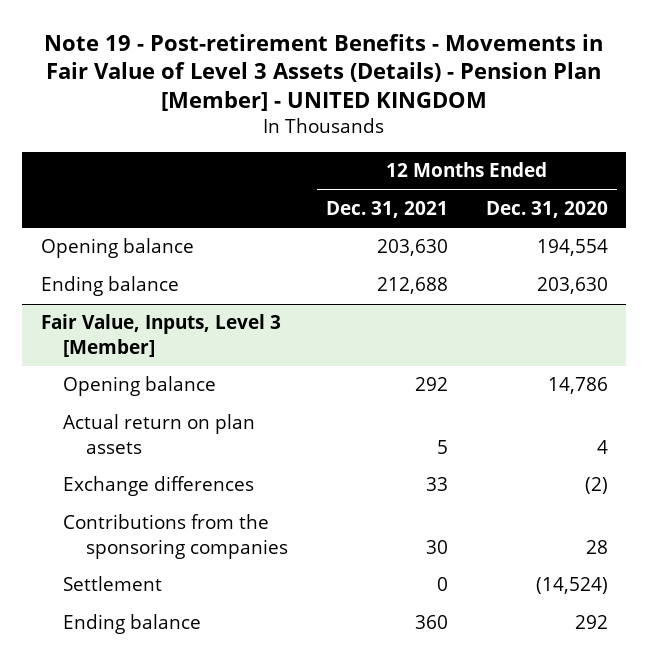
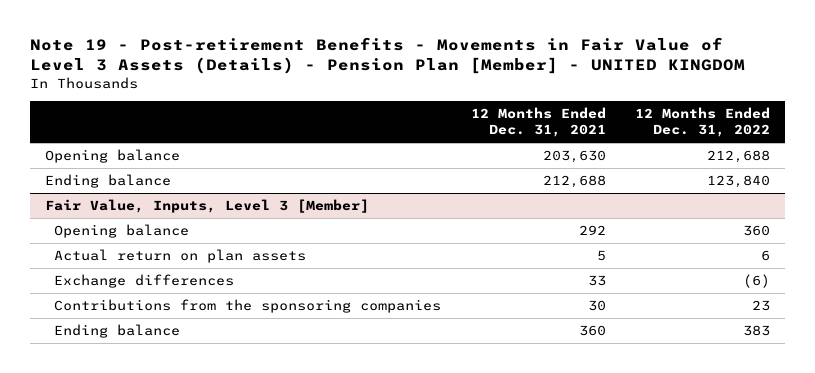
- | 12 Months Ended Dec. 31, 2021 | 12 Months Ended Dec. 31, 2020
+ | 12 Months Ended Dec. 31, 2021 | 12 Months Ended Dec. 31, 2022
@ Fair Value, Inputs, Level 3 [Member]
- Settlement | 0 | (14,524)

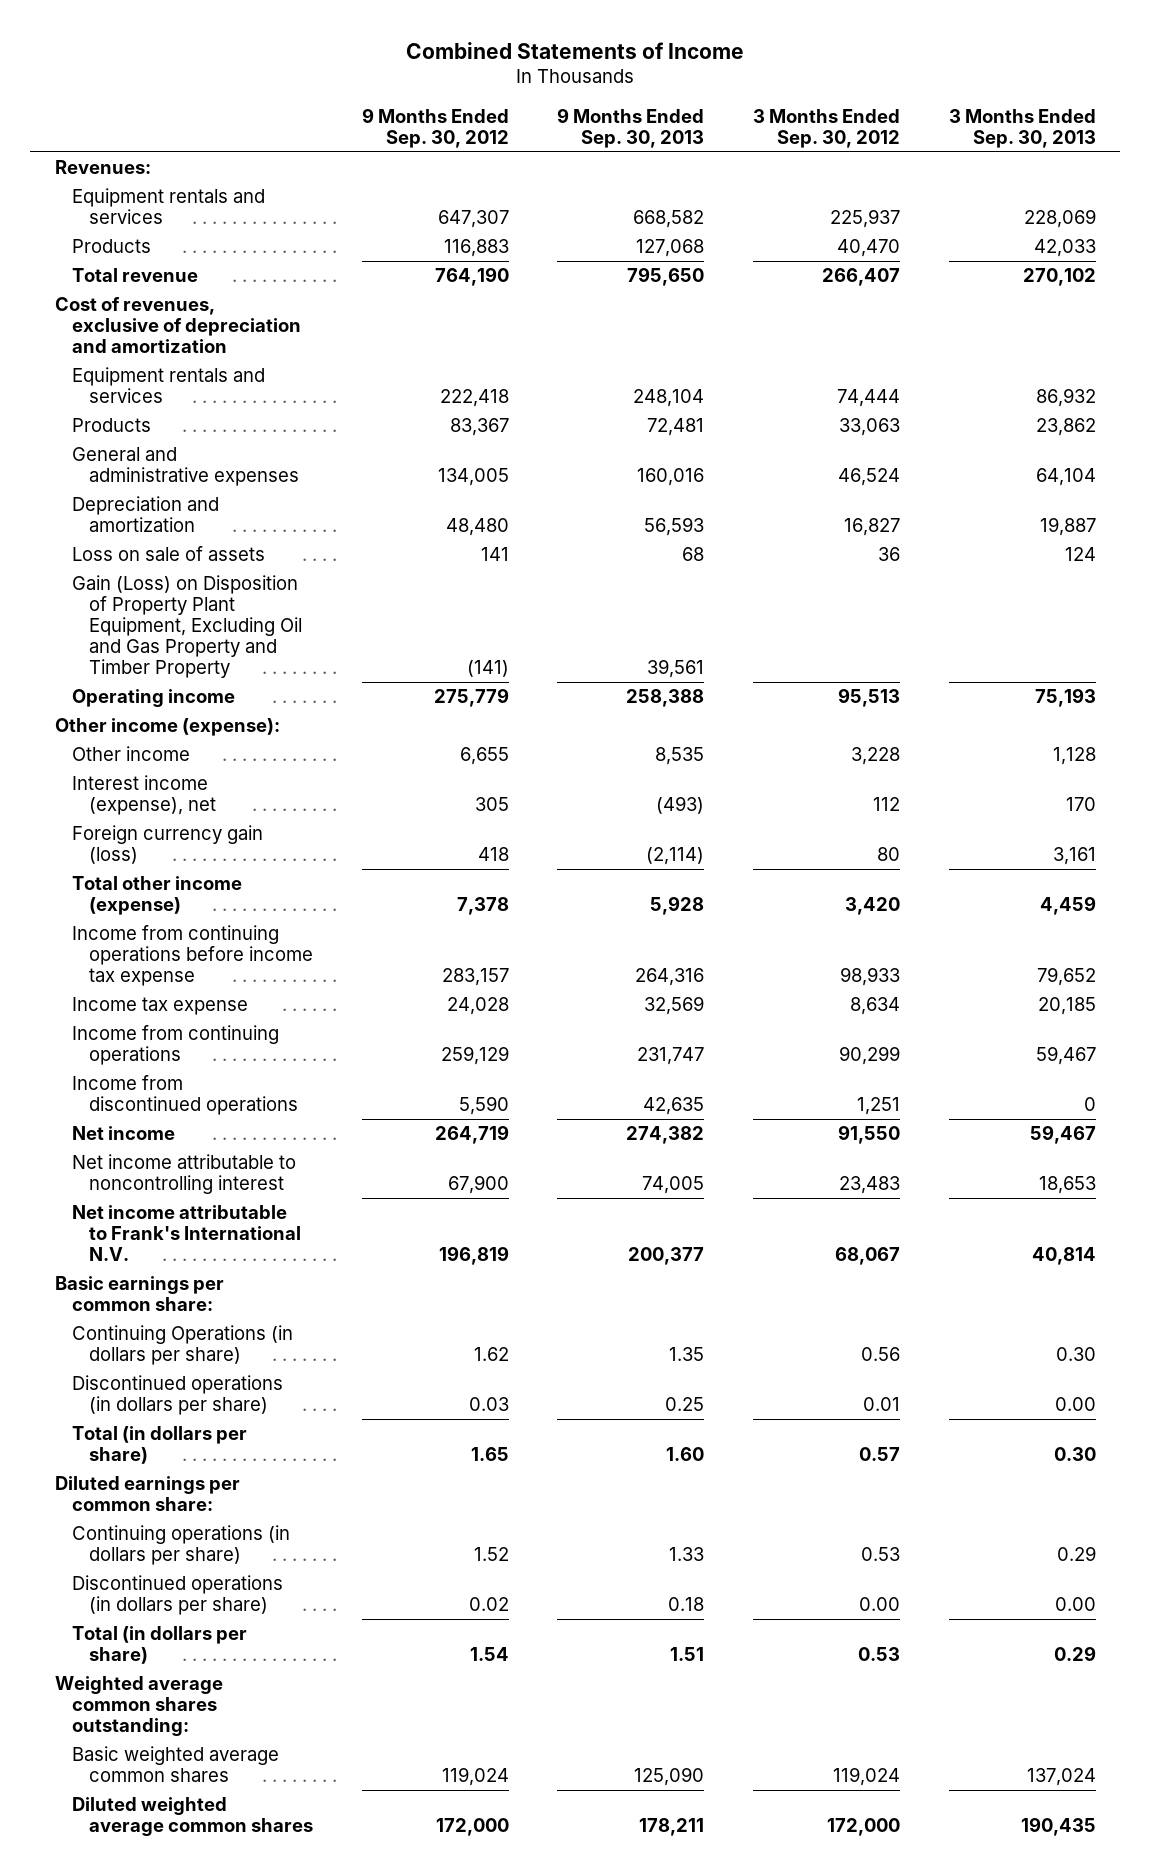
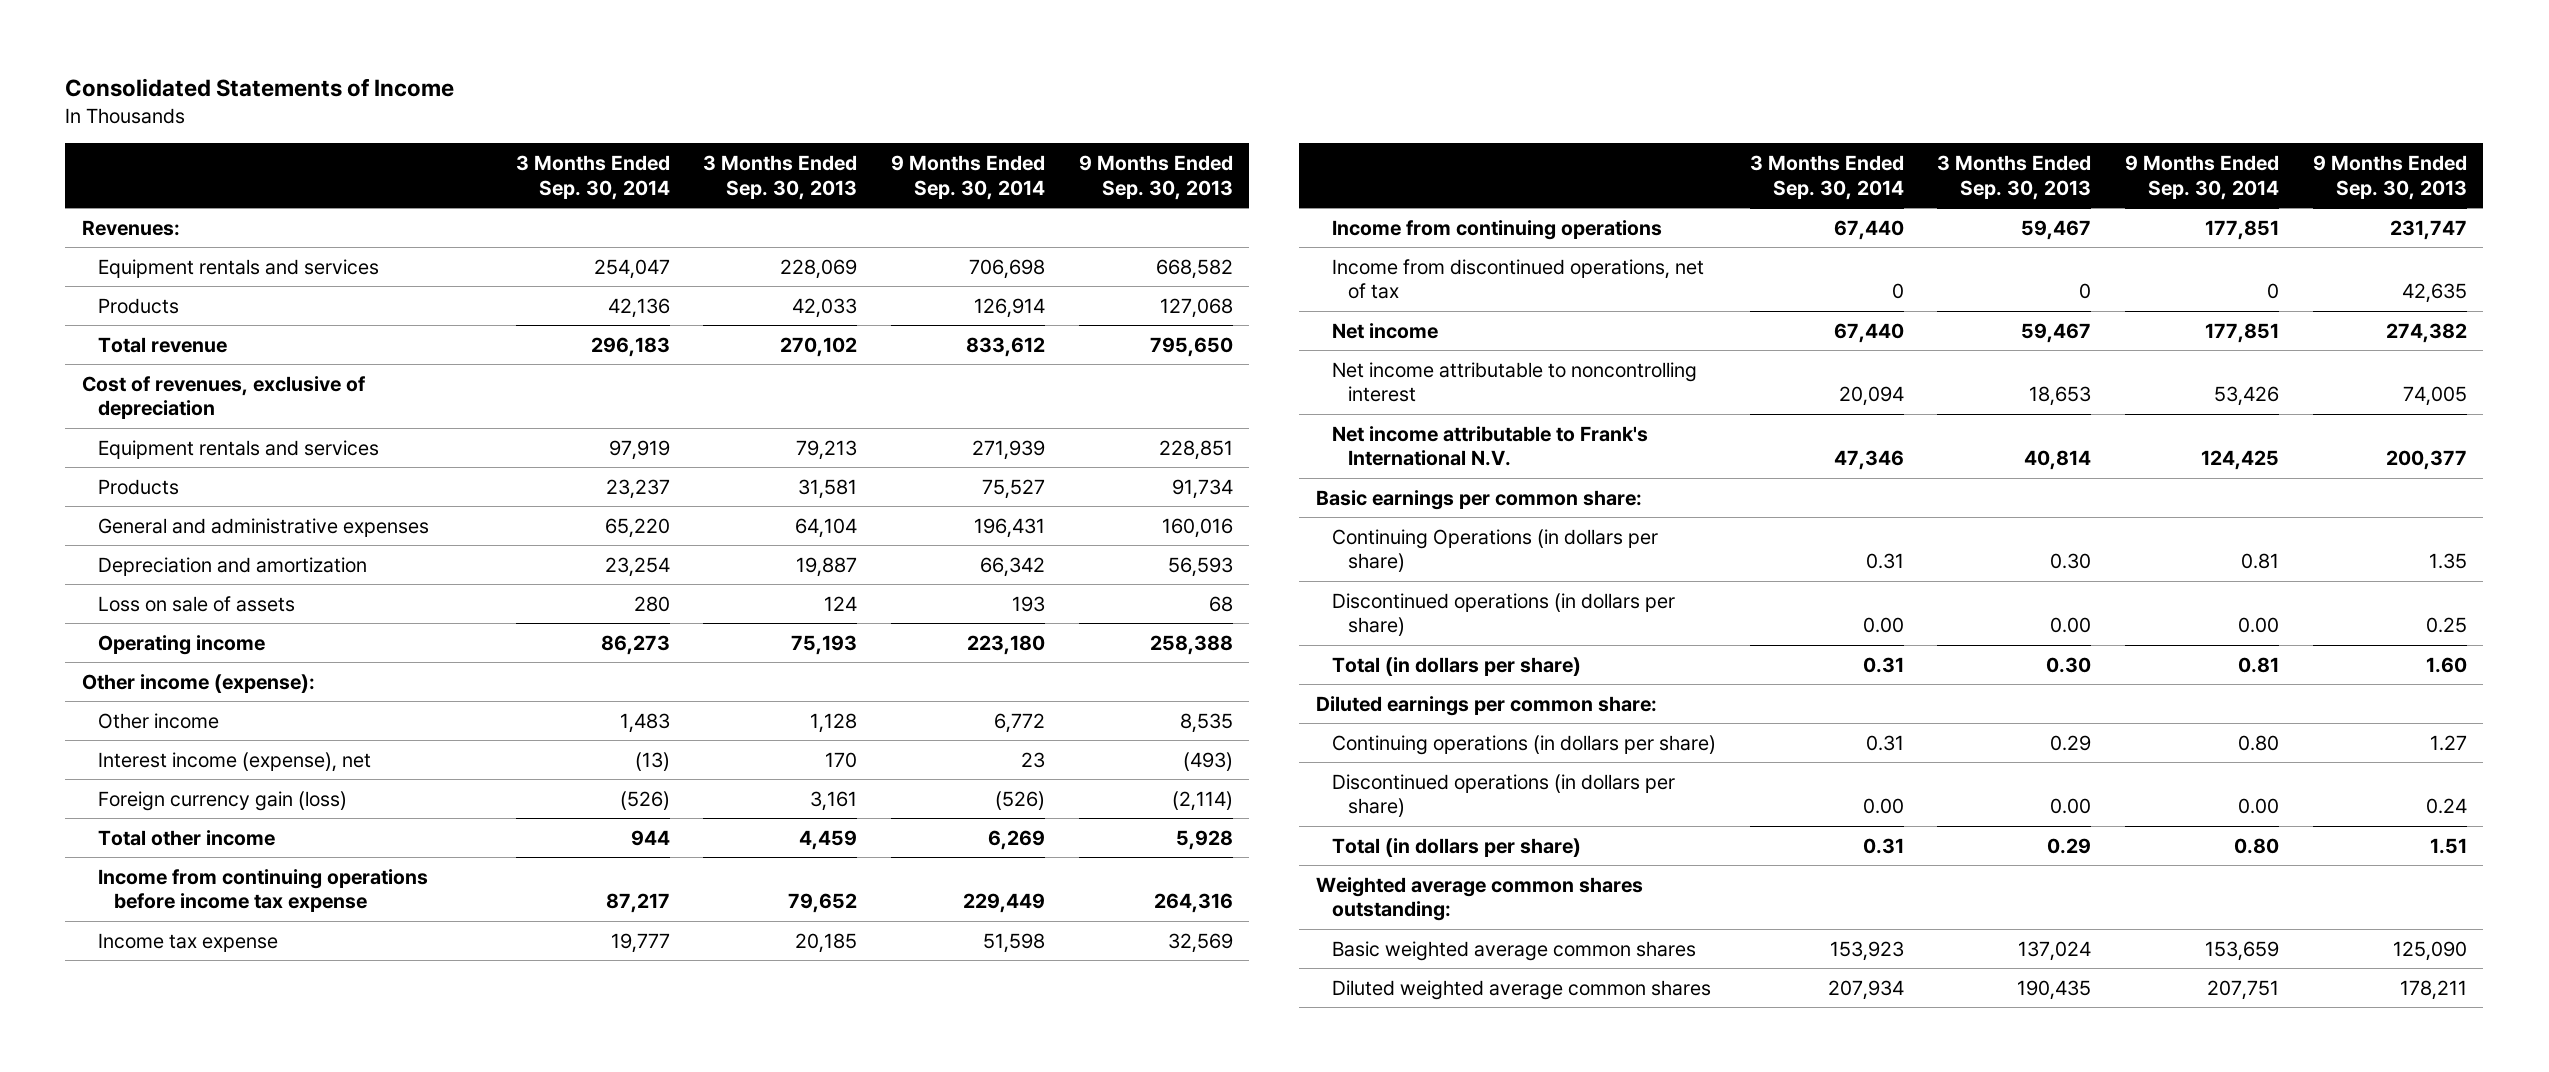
- Combined Statements of Income
+ Consolidated Statements of Income
- | 9 Months Ended Sep. 30, 2012 | 9 Months Ended Sep. 30, 2013 | 3 Months Ended Sep. 30, 2012 | 3 Months Ended Sep. 30, 2013
+ | 3 Months Ended Sep. 30, 2014 | 3 Months Ended Sep. 30, 2013 | 9 Months Ended Sep. 30, 2014 | 9 Months Ended Sep. 30, 2013
- Cost of revenues, exclusive of depreciation and amortization
- Equipment rentals and services | 222,418 | 248,104 | 74,444 | 86,932
- Products | 83,367 | 72,481 | 33,063 | 23,862
+ Cost of revenues, exclusive of depreciation
+ Equipment rentals and services | 97,919 | 79,213 | 271,939 | 228,851
+ Products | 23,237 | 31,581 | 75,527 | 91,734
- Gain (Loss) on Disposition of Property Plant Equipment, Excluding Oil and Gas Property and Timber Property | (141) | 39,561 | |
- Total other income (expense) | 7,378 | 5,928 | 3,420 | 4,459
+ Total other income | 944 | 4,459 | 6,269 | 5,928
- Income from discontinued operations | 5,590 | 42,635 | 1,251 | 0
+ Income from discontinued operations, net of tax | 0 | 0 | 0 | 42,635
- Continuing operations (in dollars per share) | 1.52 | 1.33 | 0.53 | 0.29
- Discontinued operations (in dollars per share) | 0.02 | 0.18 | 0.00 | 0.00
+ Continuing operations (in dollars per share) | 0.31 | 0.29 | 0.80 | 1.27
+ Discontinued operations (in dollars per share) | 0.00 | 0.00 | 0.00 | 0.24

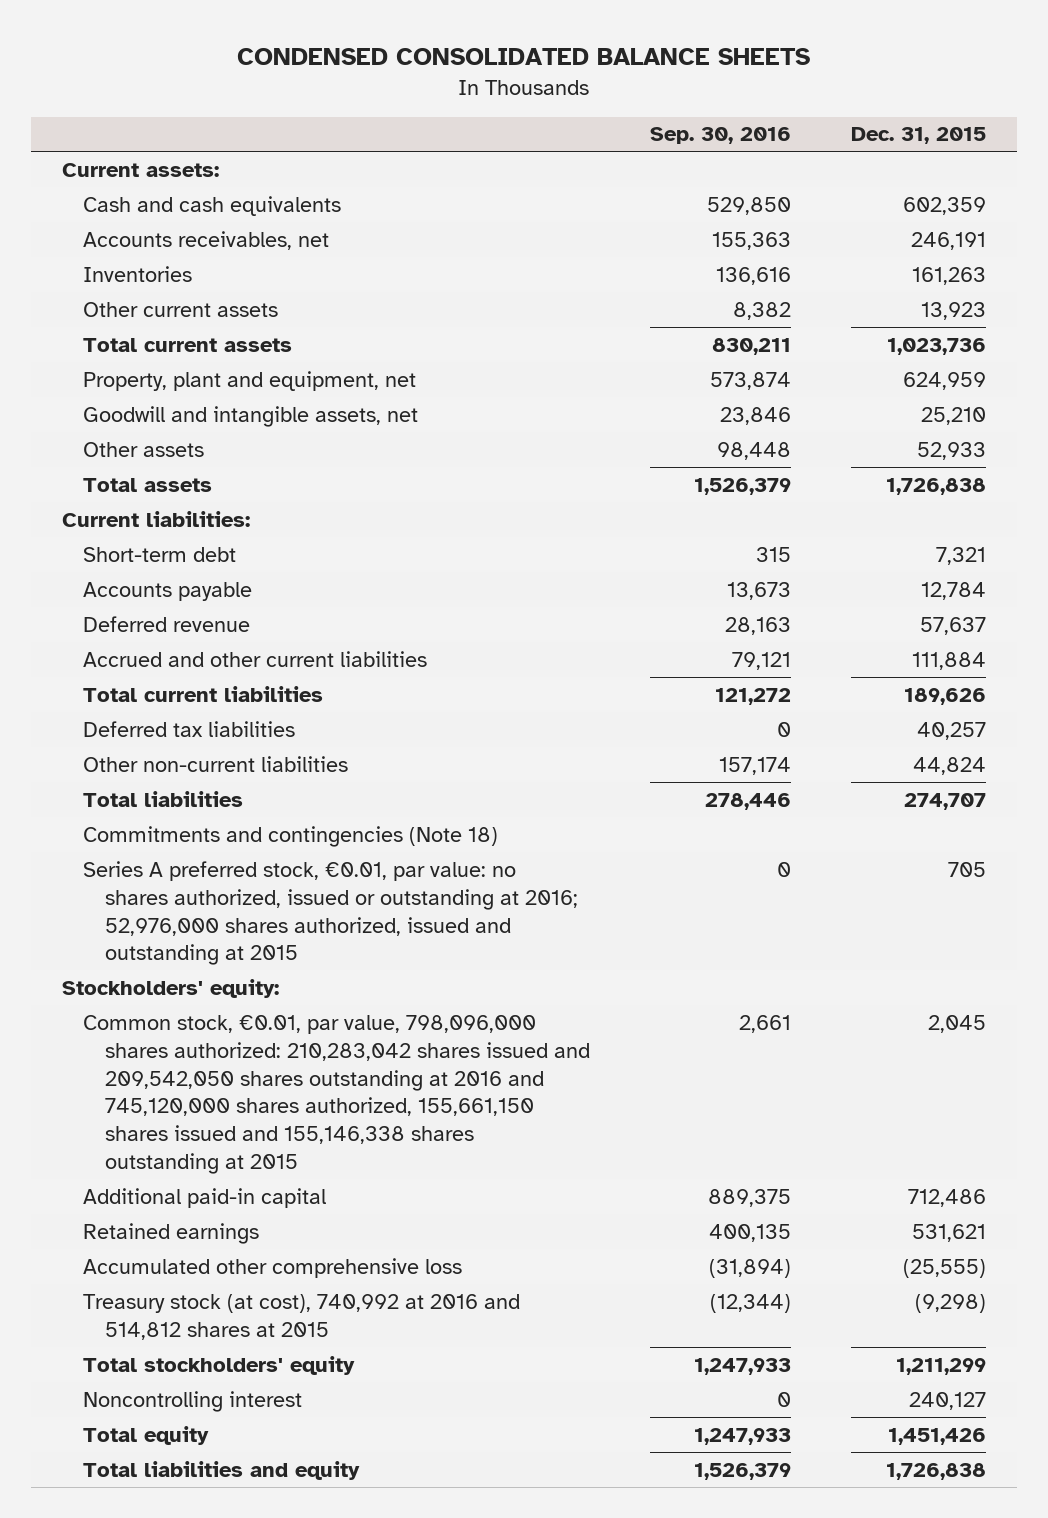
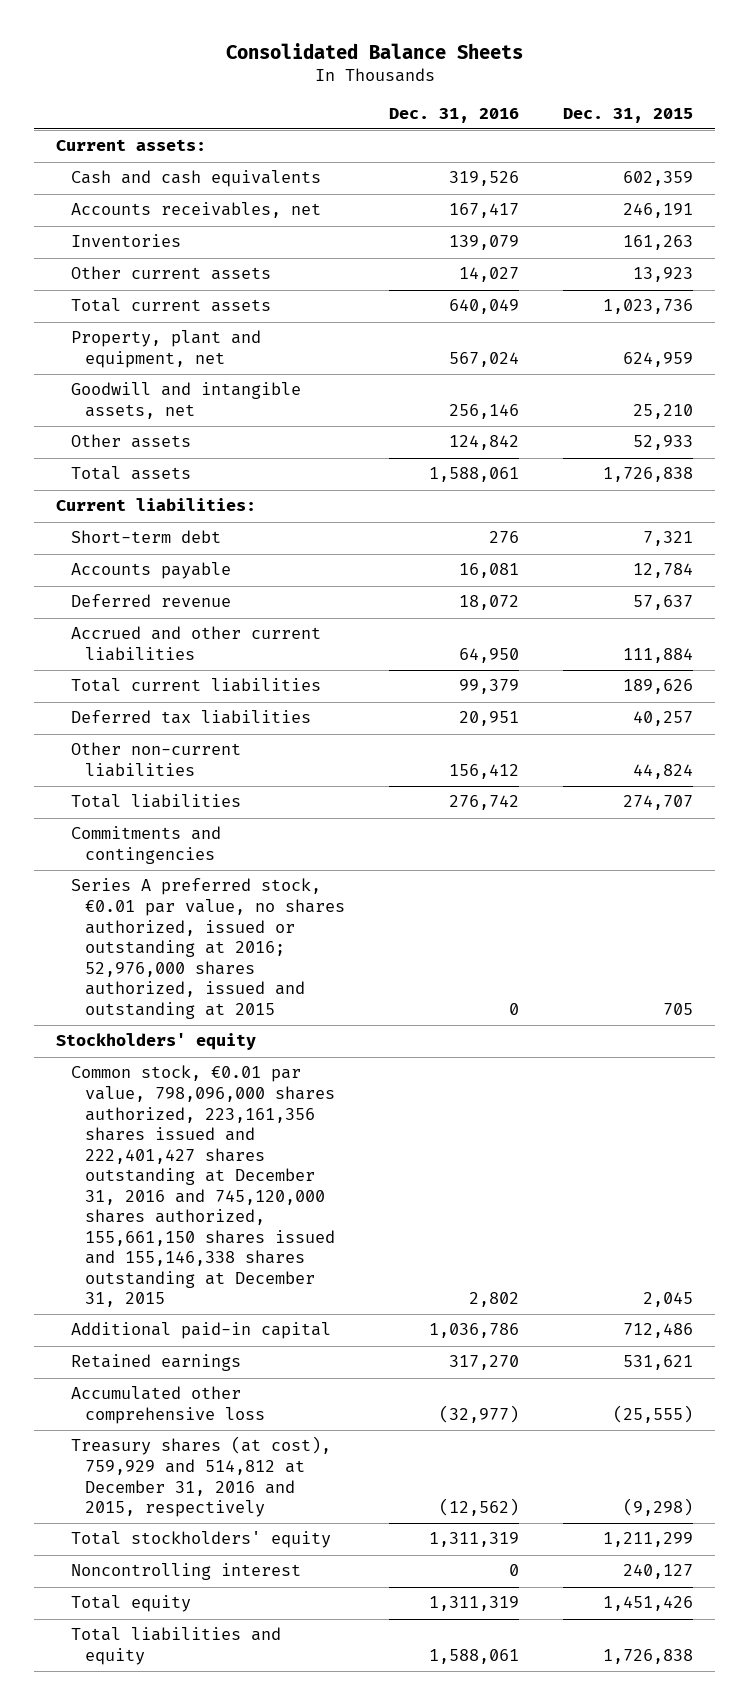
- CONDENSED CONSOLIDATED BALANCE SHEETS
+ Consolidated Balance Sheets
- | Sep. 30, 2016 | Dec. 31, 2015
+ | Dec. 31, 2016 | Dec. 31, 2015
- Commitments and contingencies (Note 18)
- Series A preferred stock, €0.01, par value: no shares authorized, issued or outstanding at 2016; 52,976,000 shares authorized, issued and outstanding at 2015 | 0 | 705
- Stockholders' equity:
- Common stock, €0.01, par value, 798,096,000 shares authorized: 210,283,042 shares issued and 209,542,050 shares outstanding at 2016 and 745,120,000 shares authorized, 155,661,150 shares issued and 155,146,338 shares outstanding at 2015 | 2,661 | 2,045
+ Commitments and contingencies
+ Series A preferred stock, €0.01 par value, no shares authorized, issued or outstanding at 2016; 52,976,000 shares authorized, issued and outstanding at 2015 | 0 | 705
+ Stockholders' equity
+ Common stock, €0.01 par value, 798,096,000 shares authorized, 223,161,356 shares issued and 222,401,427 shares outstanding at December 31, 2016 and 745,120,000 shares authorized, 155,661,150 shares issued and 155,146,338 shares outstanding at December 31, 2015 | 2,802 | 2,045
- Treasury stock (at cost), 740,992 at 2016 and 514,812 shares at 2015 | (12,344) | (9,298)
+ Treasury shares (at cost), 759,929 and 514,812 at December 31, 2016 and 2015, respectively | (12,562) | (9,298)

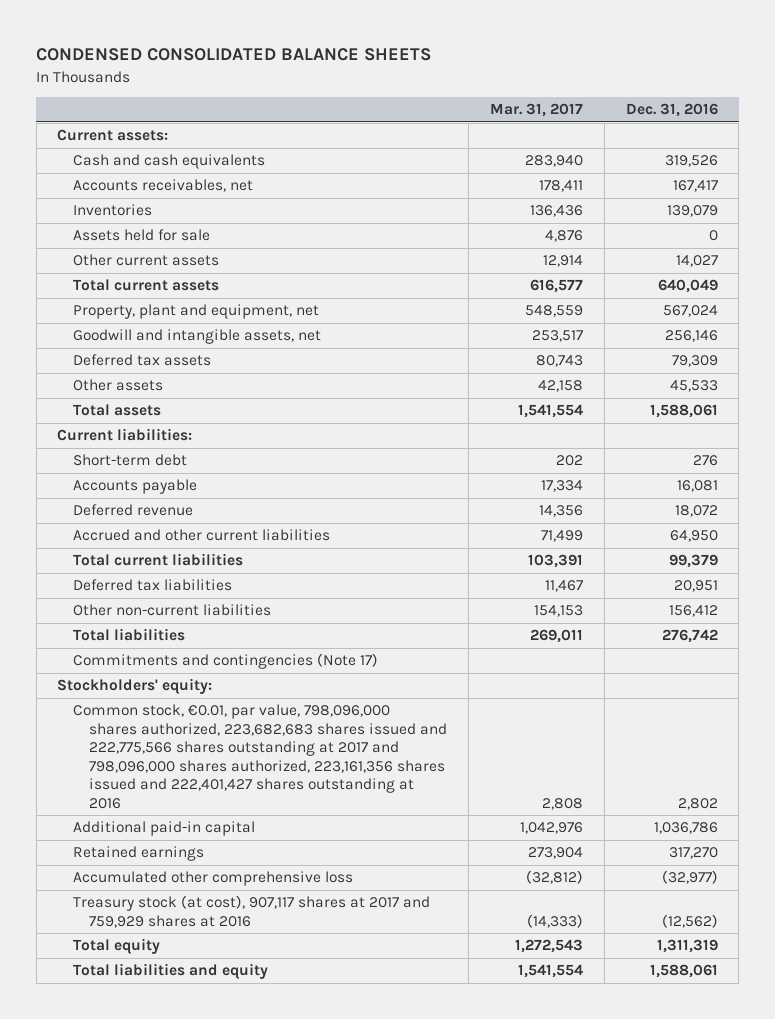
- Consolidated Balance Sheets
+ CONDENSED CONSOLIDATED BALANCE SHEETS
- | Dec. 31, 2016 | Dec. 31, 2015
+ | Mar. 31, 2017 | Dec. 31, 2016
+ Assets held for sale | 4,876 | 0
- Other assets | 124,842 | 52,933
+ Deferred tax assets | 80,743 | 79,309
+ Other assets | 42,158 | 45,533
- Commitments and contingencies
- Series A preferred stock, €0.01 par value, no shares authorized, issued or outstanding at 2016; 52,976,000 shares authorized, issued and outstanding at 2015 | 0 | 705
- Stockholders' equity
- Common stock, €0.01 par value, 798,096,000 shares authorized, 223,161,356 shares issued and 222,401,427 shares outstanding at December 31, 2016 and 745,120,000 shares authorized, 155,661,150 shares issued and 155,146,338 shares outstanding at December 31, 2015 | 2,802 | 2,045
+ Commitments and contingencies (Note 17)
+ Stockholders' equity:
+ Common stock, €0.01, par value, 798,096,000 shares authorized, 223,682,683 shares issued and 222,775,566 shares outstanding at 2017 and 798,096,000 shares authorized, 223,161,356 shares issued and 222,401,427 shares outstanding at 2016 | 2,808 | 2,802
- Treasury shares (at cost), 759,929 and 514,812 at December 31, 2016 and 2015, respectively | (12,562) | (9,298)
- Total stockholders' equity | 1,311,319 | 1,211,299
- Noncontrolling interest | 0 | 240,127
+ Treasury stock (at cost), 907,117 shares at 2017 and 759,929 shares at 2016 | (14,333) | (12,562)

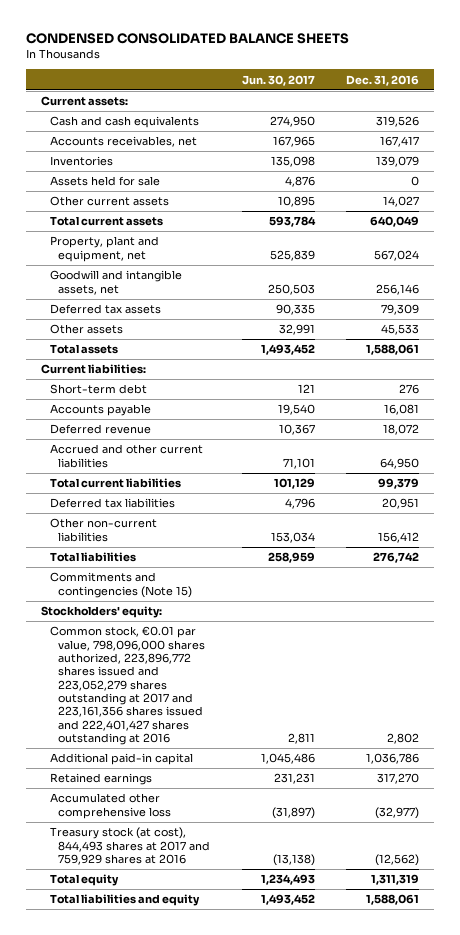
- | Mar. 31, 2017 | Dec. 31, 2016
+ | Jun. 30, 2017 | Dec. 31, 2016
- Commitments and contingencies (Note 17)
+ Commitments and contingencies (Note 15)
- Common stock, €0.01, par value, 798,096,000 shares authorized, 223,682,683 shares issued and 222,775,566 shares outstanding at 2017 and 798,096,000 shares authorized, 223,161,356 shares issued and 222,401,427 shares outstanding at 2016 | 2,808 | 2,802
+ Common stock, €0.01 par value, 798,096,000 shares authorized, 223,896,772 shares issued and 223,052,279 shares outstanding at 2017 and 223,161,356 shares issued and 222,401,427 shares outstanding at 2016 | 2,811 | 2,802
- Treasury stock (at cost), 907,117 shares at 2017 and 759,929 shares at 2016 | (14,333) | (12,562)
+ Treasury stock (at cost), 844,493 shares at 2017 and 759,929 shares at 2016 | (13,138) | (12,562)

